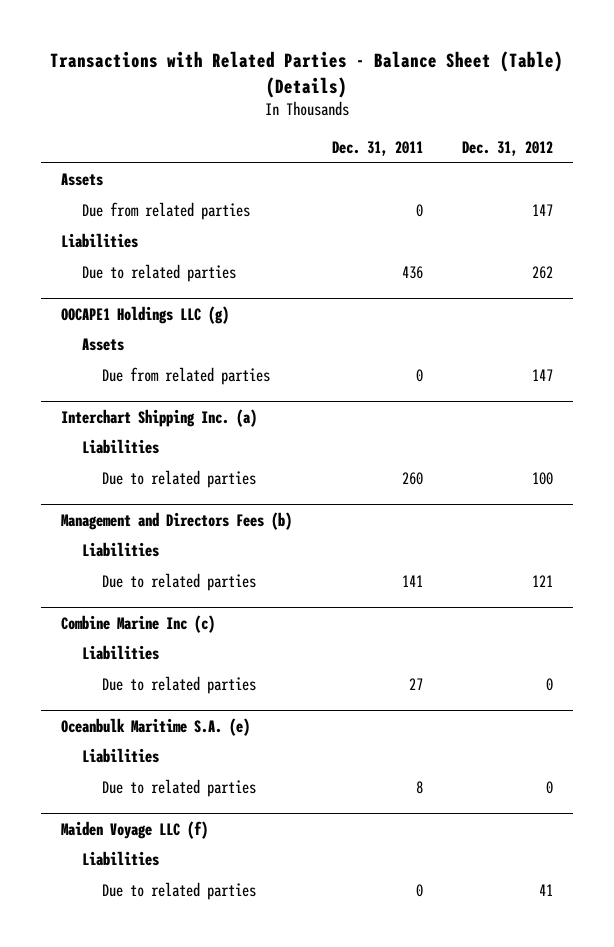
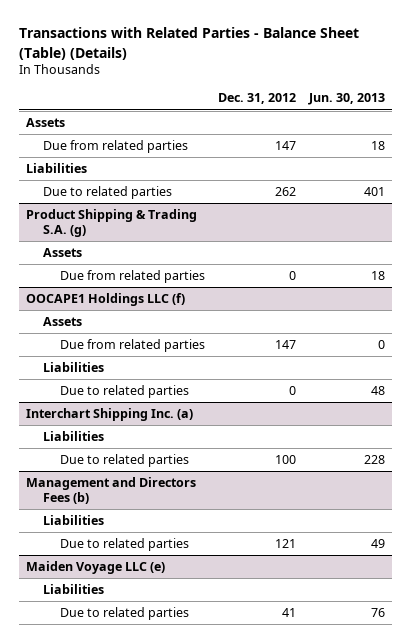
- | Dec. 31, 2011 | Dec. 31, 2012
+ | Dec. 31, 2012 | Jun. 30, 2013
- OOCAPE1 Holdings LLC (g)
+ Product Shipping & Trading S.A. (g)
+ Due from related parties | 0 | 18
+ OOCAPE1 Holdings LLC (f)
+ Assets
+ Liabilities
+ Due to related parties | 0 | 48
- Combine Marine Inc (c)
- Liabilities
- Due to related parties | 27 | 0
- Oceanbulk Maritime S.A. (e)
- Liabilities
- Due to related parties | 8 | 0
- Maiden Voyage LLC (f)
+ Maiden Voyage LLC (e)

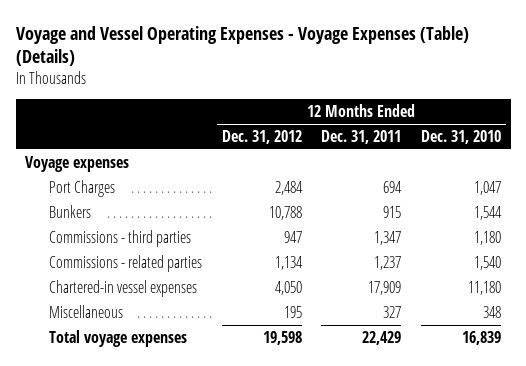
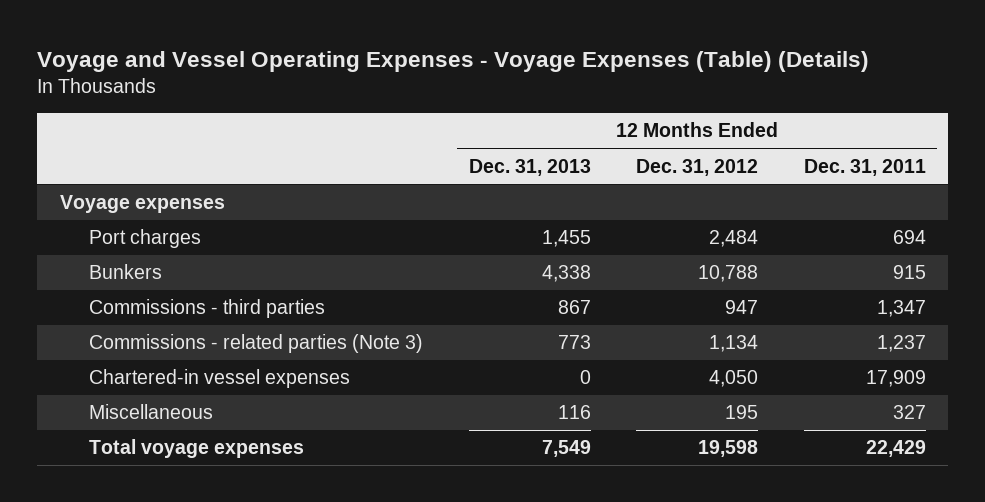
- | 12 Months Ended Dec. 31, 2012 | 12 Months Ended Dec. 31, 2011 | 12 Months Ended Dec. 31, 2010
+ | 12 Months Ended Dec. 31, 2013 | 12 Months Ended Dec. 31, 2012 | 12 Months Ended Dec. 31, 2011
- Port Charges | 2,484 | 694 | 1,047
+ Port charges | 1,455 | 2,484 | 694
- Commissions - related parties | 1,134 | 1,237 | 1,540
+ Commissions - related parties (Note 3) | 773 | 1,134 | 1,237

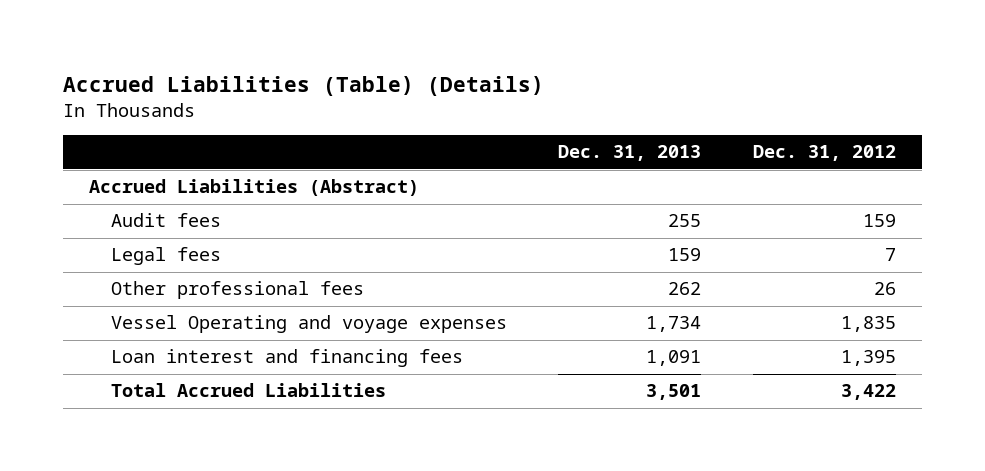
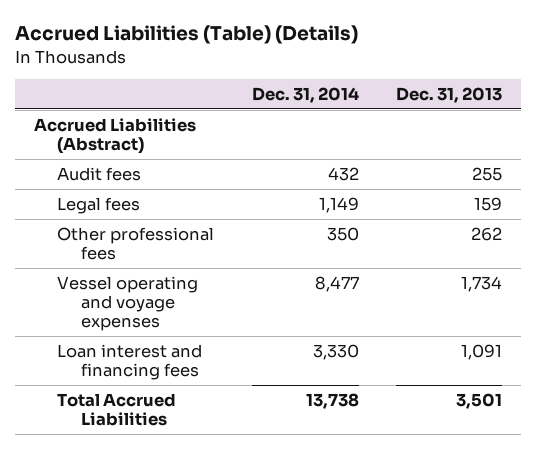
- | Dec. 31, 2013 | Dec. 31, 2012
+ | Dec. 31, 2014 | Dec. 31, 2013
- Vessel Operating and voyage expenses | 1,734 | 1,835
+ Vessel operating and voyage expenses | 8,477 | 1,734

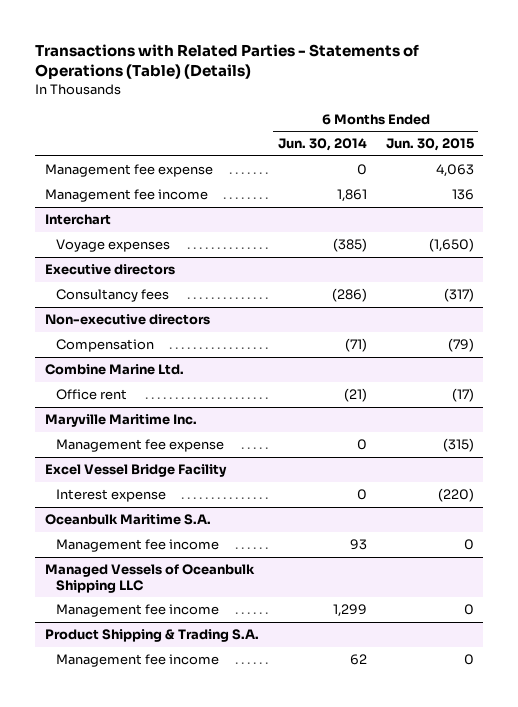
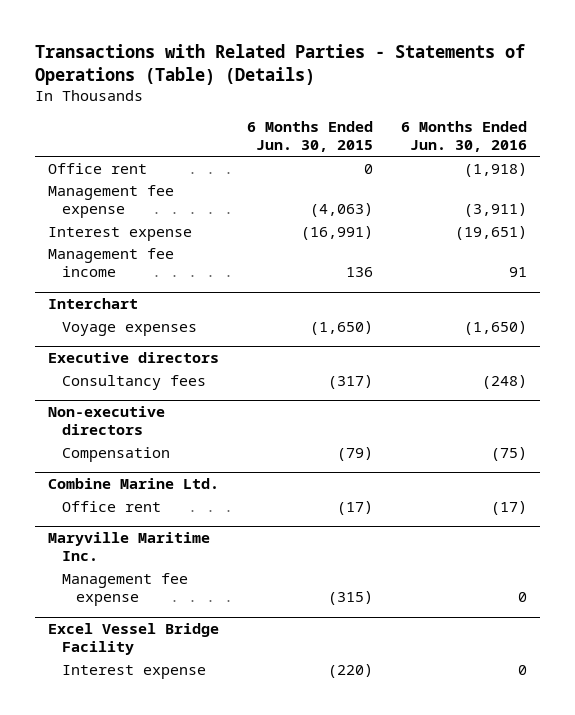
- | 6 Months Ended Jun. 30, 2014 | 6 Months Ended Jun. 30, 2015
+ | 6 Months Ended Jun. 30, 2015 | 6 Months Ended Jun. 30, 2016
- Management fee expense | 0 | 4,063
+ Office rent | 0 | (1,918)
+ Management fee expense | (4,063) | (3,911)
+ Interest expense | (16,991) | (19,651)
- Oceanbulk Maritime S.A.
- Management fee income | 93 | 0
- Managed Vessels of Oceanbulk Shipping LLC
- Management fee income | 1,299 | 0
- Product Shipping & Trading S.A.
- Management fee income | 62 | 0

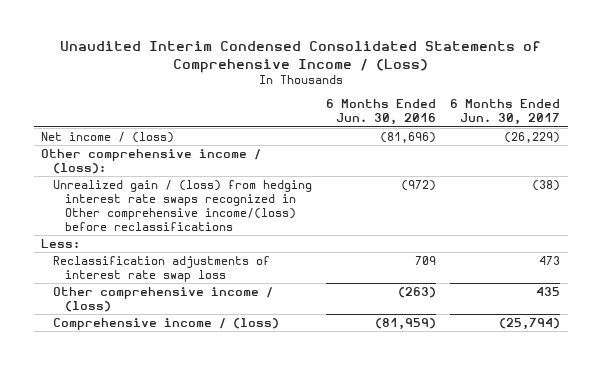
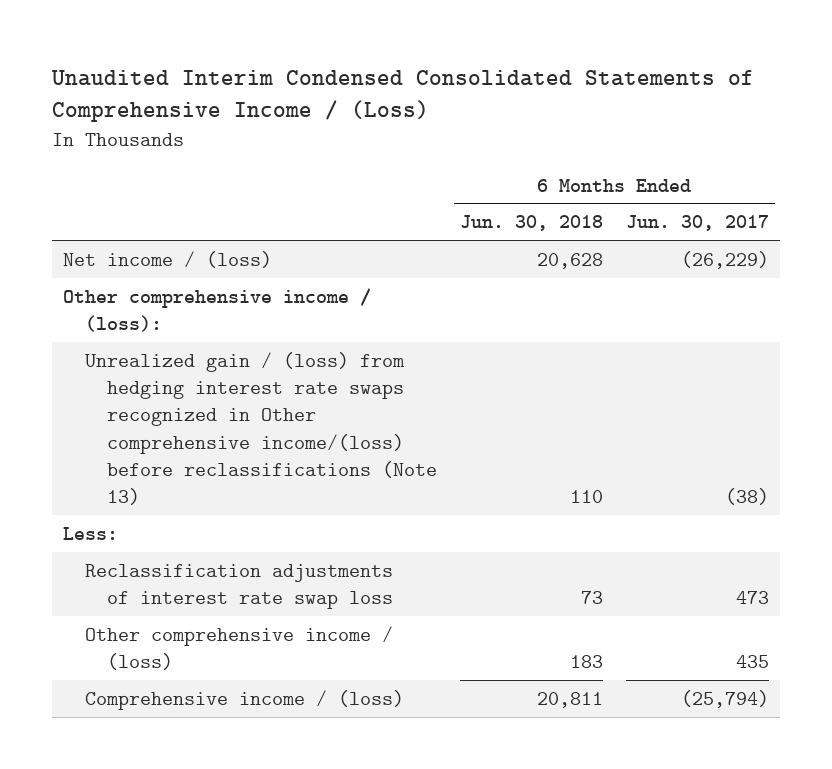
- | 6 Months Ended Jun. 30, 2016 | 6 Months Ended Jun. 30, 2017
+ | 6 Months Ended Jun. 30, 2018 | 6 Months Ended Jun. 30, 2017
- Unrealized gain / (loss) from hedging interest rate swaps recognized in Other comprehensive income/(loss) before reclassifications | (972) | (38)
+ Unrealized gain / (loss) from hedging interest rate swaps recognized in Other comprehensive income/(loss) before reclassifications (Note 13) | 110 | (38)

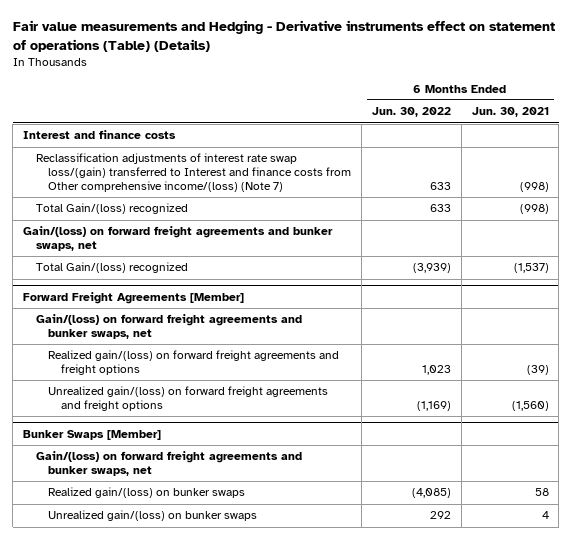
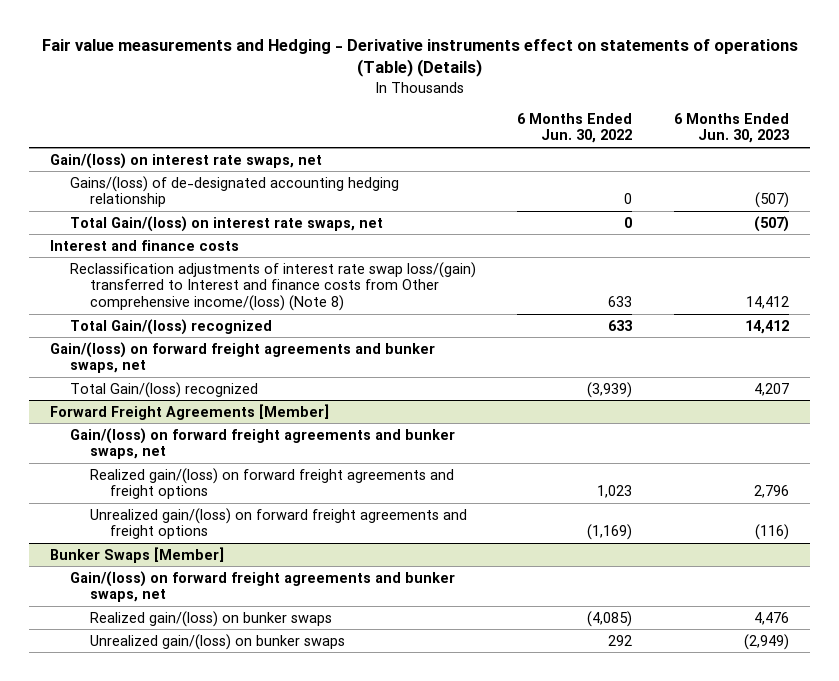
- Fair value measurements and Hedging - Derivative instruments effect on statement of operations (Table) (Details)
+ Fair value measurements and Hedging - Derivative instruments effect on statements of operations (Table) (Details)
- | 6 Months Ended Jun. 30, 2022 | 6 Months Ended Jun. 30, 2021
+ | 6 Months Ended Jun. 30, 2022 | 6 Months Ended Jun. 30, 2023
+ Gain/(loss) on interest rate swaps, net
+ Gains/(loss) of de-designated accounting hedging relationship | 0 | (507)
+ Total Gain/(loss) on interest rate swaps, net | 0 | (507)
- Reclassification adjustments of interest rate swap loss/(gain) transferred to Interest and finance costs from Other comprehensive income/(loss) (Note 7) | 633 | (998)
+ Reclassification adjustments of interest rate swap loss/(gain) transferred to Interest and finance costs from Other comprehensive income/(loss) (Note 8) | 633 | 14,412

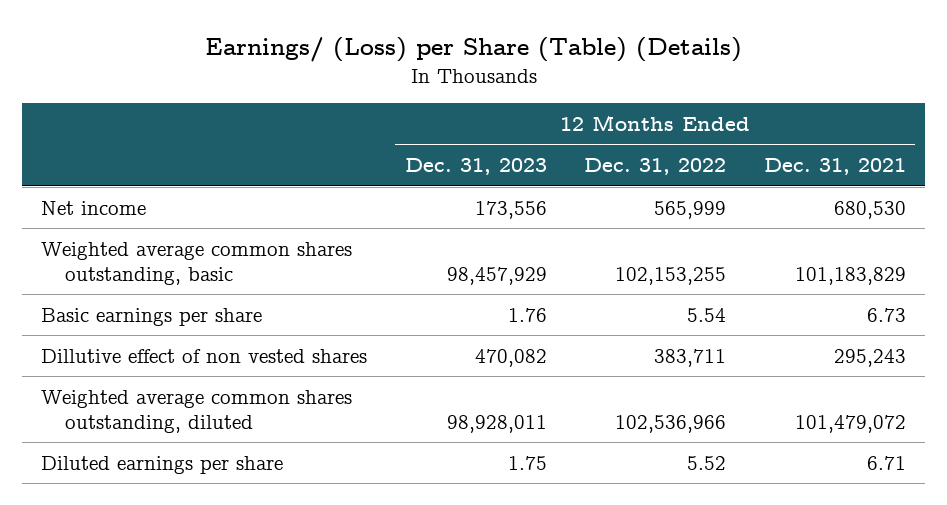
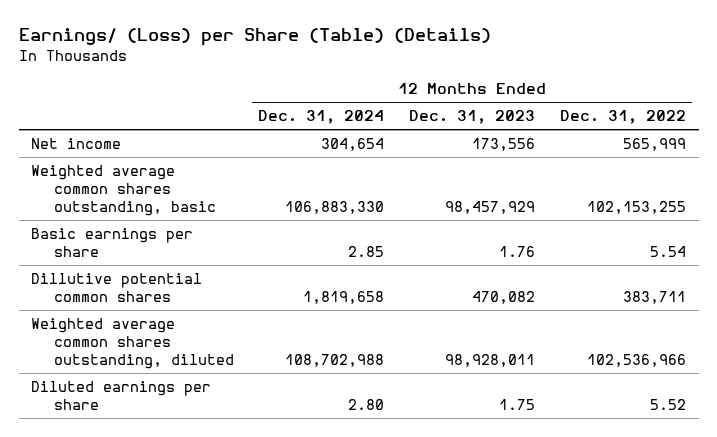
- | 12 Months Ended Dec. 31, 2023 | 12 Months Ended Dec. 31, 2022 | 12 Months Ended Dec. 31, 2021
+ | 12 Months Ended Dec. 31, 2024 | 12 Months Ended Dec. 31, 2023 | 12 Months Ended Dec. 31, 2022
- Dillutive effect of non vested shares | 470,082 | 383,711 | 295,243
+ Dillutive potential common shares | 1,819,658 | 470,082 | 383,711

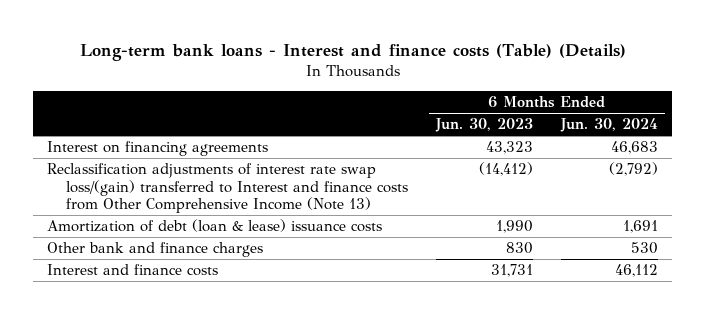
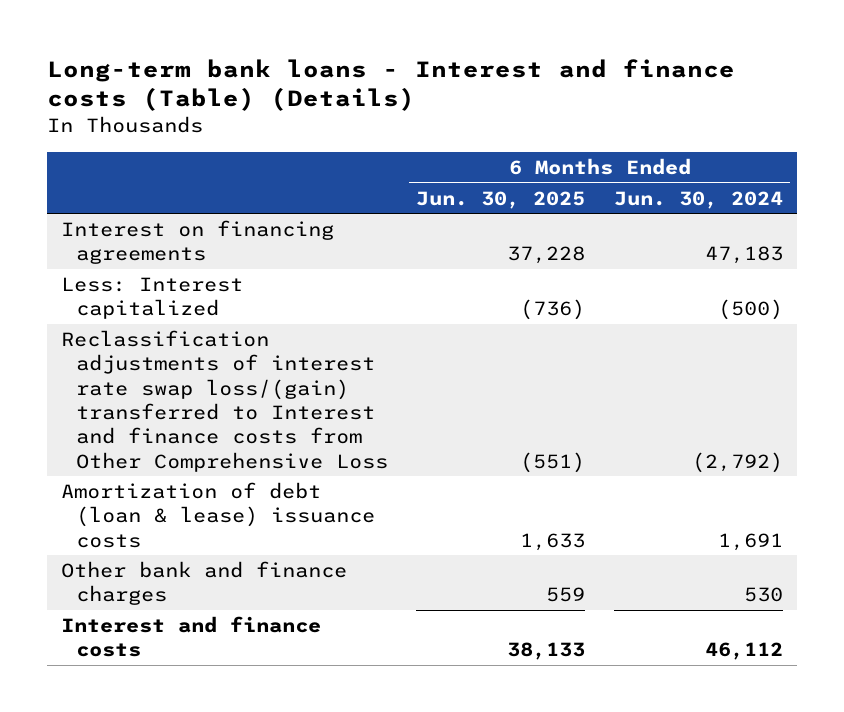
- | 6 Months Ended Jun. 30, 2023 | 6 Months Ended Jun. 30, 2024
+ | 6 Months Ended Jun. 30, 2025 | 6 Months Ended Jun. 30, 2024
- Interest on financing agreements | 43,323 | 46,683
- Reclassification adjustments of interest rate swap loss/(gain) transferred to Interest and finance costs from Other Comprehensive Income (Note 13) | (14,412) | (2,792)
+ Interest on financing agreements | 37,228 | 47,183
+ Less: Interest capitalized | (736) | (500)
+ Reclassification adjustments of interest rate swap loss/(gain) transferred to Interest and finance costs from Other Comprehensive Loss | (551) | (2,792)

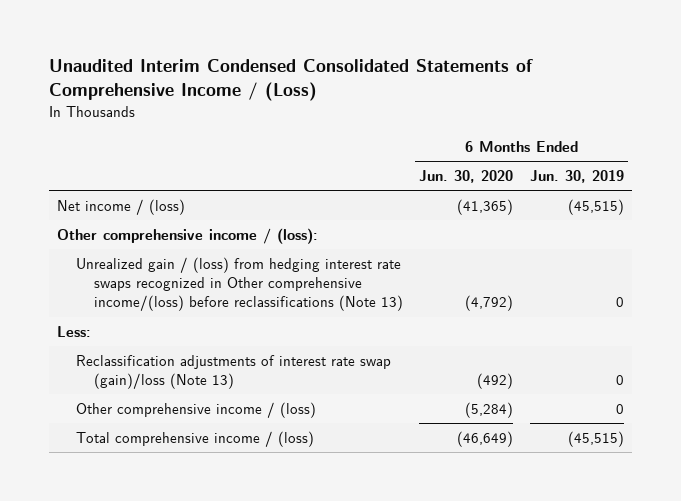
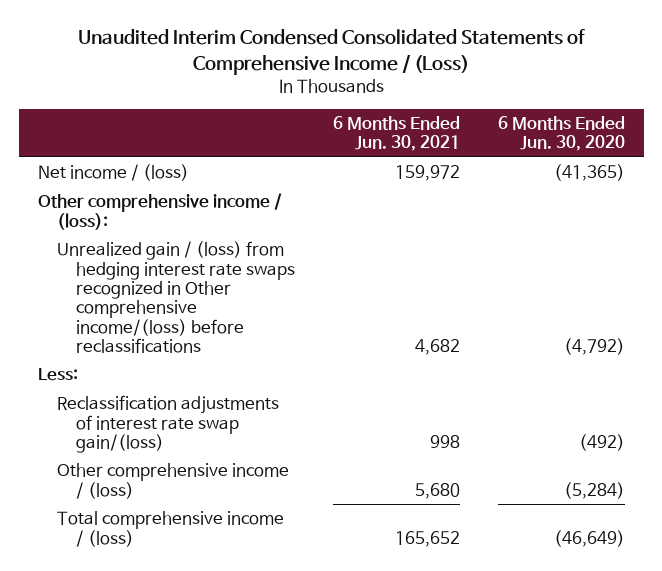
- | 6 Months Ended Jun. 30, 2020 | 6 Months Ended Jun. 30, 2019
+ | 6 Months Ended Jun. 30, 2021 | 6 Months Ended Jun. 30, 2020
- Unrealized gain / (loss) from hedging interest rate swaps recognized in Other comprehensive income/(loss) before reclassifications (Note 13) | (4,792) | 0
+ Unrealized gain / (loss) from hedging interest rate swaps recognized in Other comprehensive income/(loss) before reclassifications | 4,682 | (4,792)
- Reclassification adjustments of interest rate swap (gain)/loss (Note 13) | (492) | 0
+ Reclassification adjustments of interest rate swap gain/(loss) | 998 | (492)

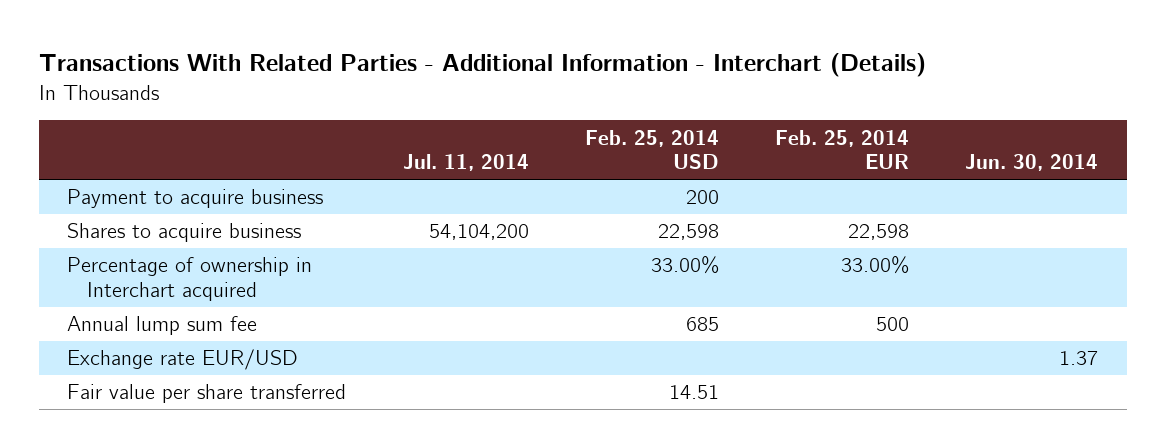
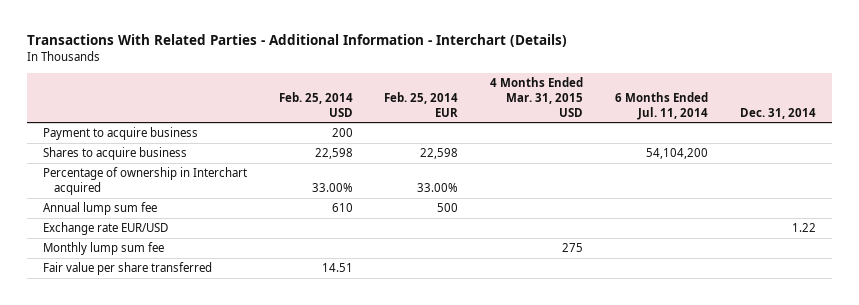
- | Jul. 11, 2014 | Feb. 25, 2014 USD | Feb. 25, 2014 EUR | Jun. 30, 2014
+ | Feb. 25, 2014 USD | Feb. 25, 2014 EUR | 4 Months Ended Mar. 31, 2015 USD | 6 Months Ended Jul. 11, 2014 | Dec. 31, 2014
- Annual lump sum fee | | 685 | 500 |
+ Annual lump sum fee | 610 | 500 | | |
+ Monthly lump sum fee | | | 275 | |

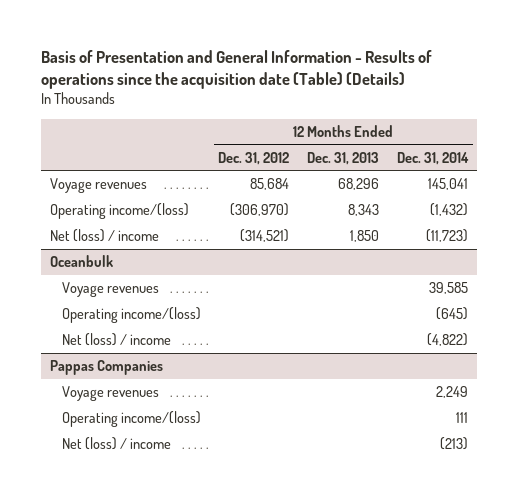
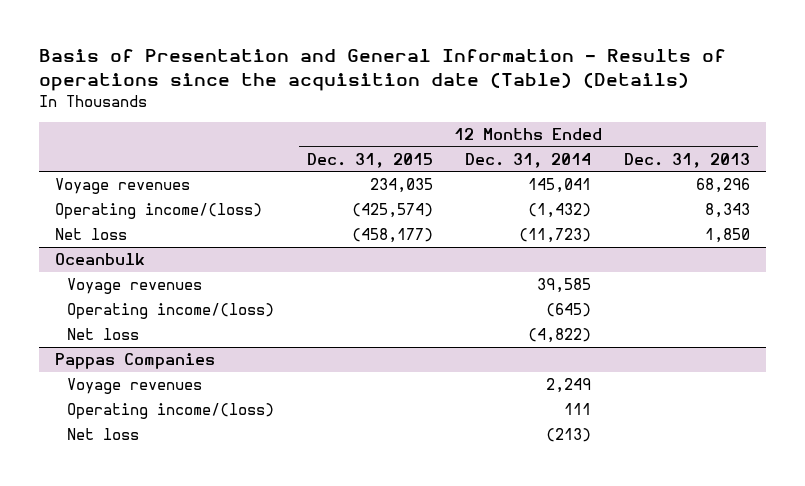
- | 12 Months Ended Dec. 31, 2012 | 12 Months Ended Dec. 31, 2013 | 12 Months Ended Dec. 31, 2014
+ | 12 Months Ended Dec. 31, 2015 | 12 Months Ended Dec. 31, 2014 | 12 Months Ended Dec. 31, 2013
- Net (loss) / income | (314,521) | 1,850 | (11,723)
+ Net loss | (458,177) | (11,723) | 1,850
@ Oceanbulk
- Net (loss) / income | | | (4,822)
+ Net loss | | (4,822) |
@ Pappas Companies
- Net (loss) / income | | | (213)
+ Net loss | | (213) |

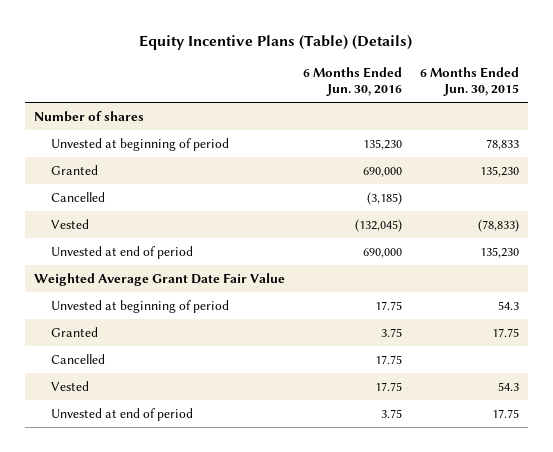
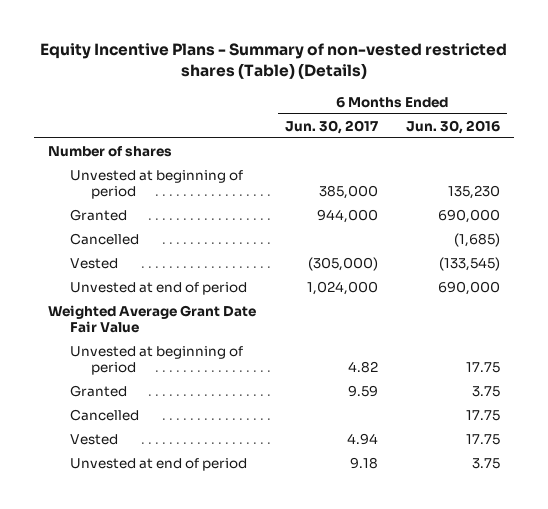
- Equity Incentive Plans (Table) (Details)
+ Equity Incentive Plans - Summary of non-vested restricted shares (Table) (Details)
- | 6 Months Ended Jun. 30, 2016 | 6 Months Ended Jun. 30, 2015
+ | 6 Months Ended Jun. 30, 2017 | 6 Months Ended Jun. 30, 2016
- Cancelled | (3,185) |
- Vested | (132,045) | (78,833)
+ Cancelled | | (1,685)
+ Vested | (305,000) | (133,545)

